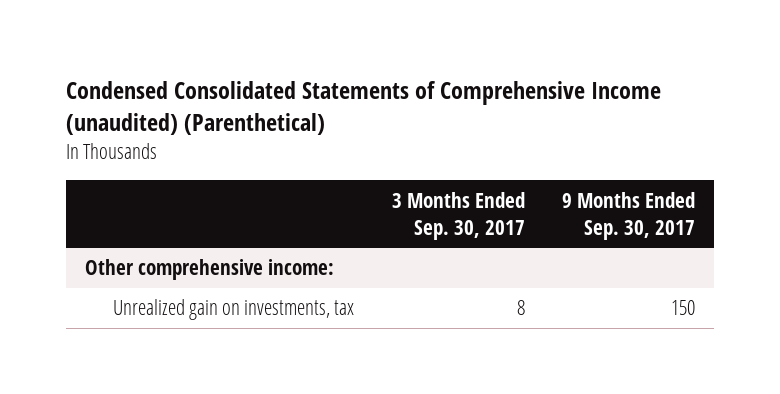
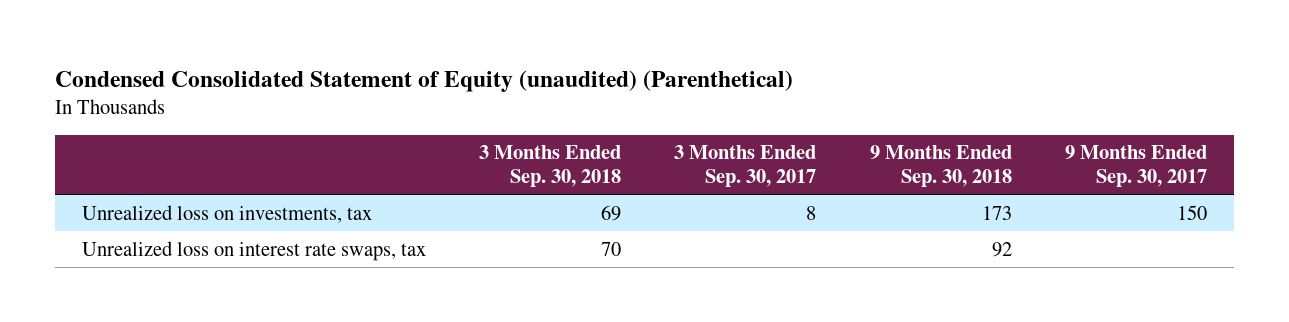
- Condensed Consolidated Statements of Comprehensive Income (unaudited) (Parenthetical)
+ Condensed Consolidated Statement of Equity (unaudited) (Parenthetical)
- | 3 Months Ended Sep. 30, 2017 | 9 Months Ended Sep. 30, 2017
+ | 3 Months Ended Sep. 30, 2018 | 3 Months Ended Sep. 30, 2017 | 9 Months Ended Sep. 30, 2018 | 9 Months Ended Sep. 30, 2017
- Other comprehensive income:
- Unrealized gain on investments, tax | 8 | 150
+ Unrealized loss on investments, tax | 69 | 8 | 173 | 150
+ Unrealized loss on interest rate swaps, tax | 70 | | 92 |

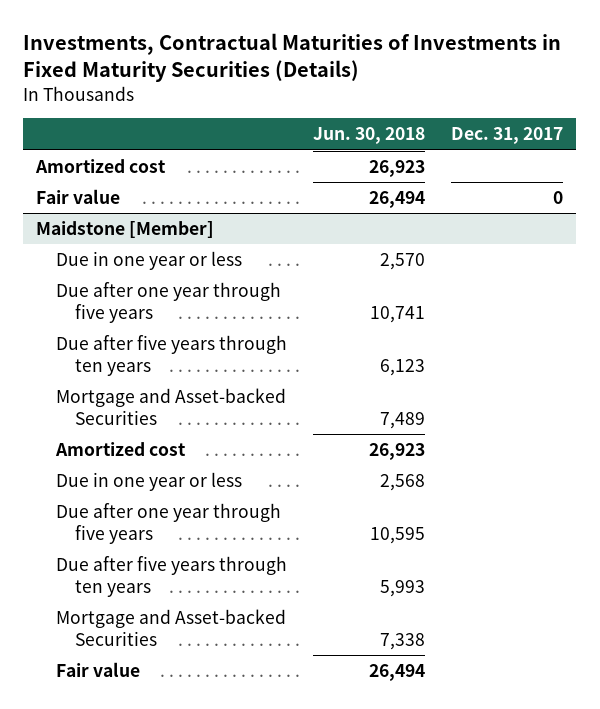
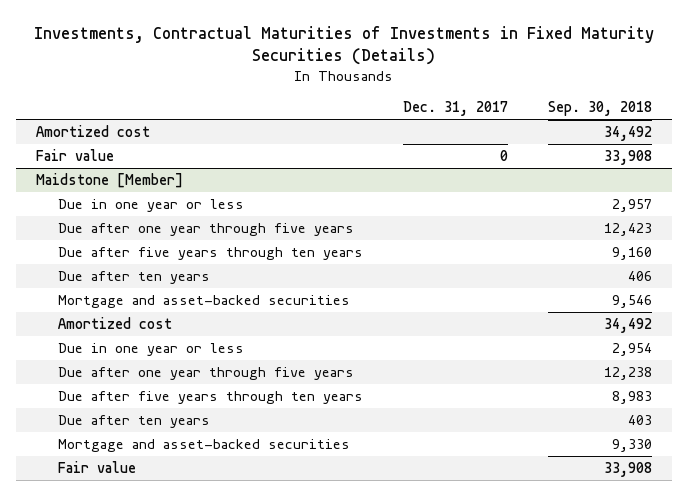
- | Jun. 30, 2018 | Dec. 31, 2017
+ | Dec. 31, 2017 | Sep. 30, 2018
@ Maidstone [Member]
- Mortgage and Asset-backed Securities | 7,489 |
+ Due after ten years | | 406
+ Mortgage and asset-backed securities | | 9,546
- Mortgage and Asset-backed Securities | 7,338 |
+ Due after ten years | | 403
+ Mortgage and asset-backed securities | | 9,330

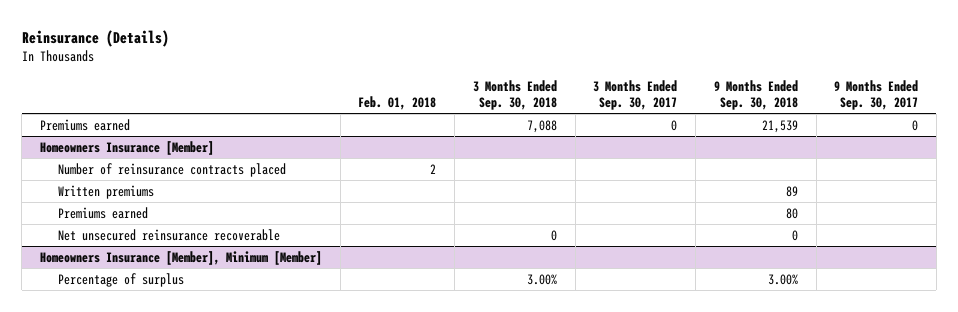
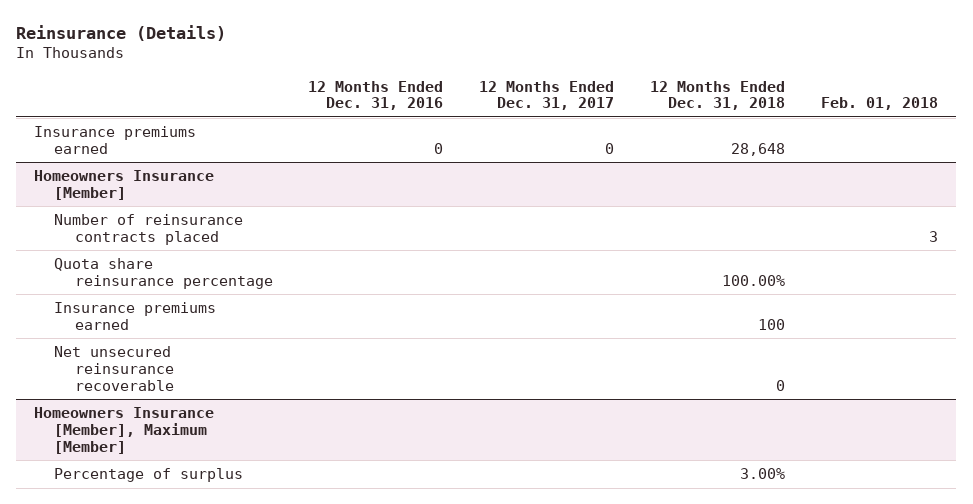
- | Feb. 01, 2018 | 3 Months Ended Sep. 30, 2018 | 3 Months Ended Sep. 30, 2017 | 9 Months Ended Sep. 30, 2018 | 9 Months Ended Sep. 30, 2017
+ | 12 Months Ended Dec. 31, 2016 | 12 Months Ended Dec. 31, 2017 | 12 Months Ended Dec. 31, 2018 | Feb. 01, 2018
- Premiums earned | | 7,088 | 0 | 21,539 | 0
+ Insurance premiums earned | 0 | 0 | 28,648 |
@ Homeowners Insurance [Member]
- Number of reinsurance contracts placed | 2 | | | |
- Written premiums | | | | 89 |
- Premiums earned | | | | 80 |
+ Number of reinsurance contracts placed | | | | 3
+ Quota share reinsurance percentage | | | 100.00% |
+ Insurance premiums earned | | | 100 |
- Homeowners Insurance [Member], Minimum [Member]
+ Homeowners Insurance [Member], Maximum [Member]

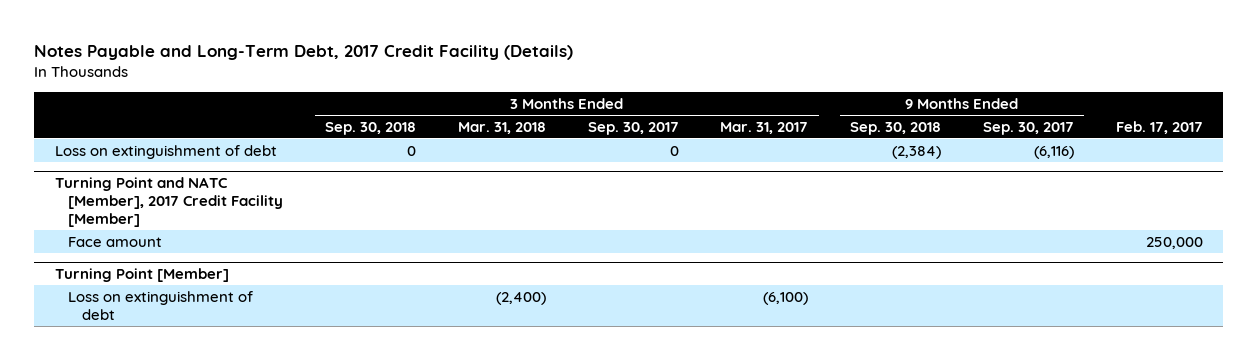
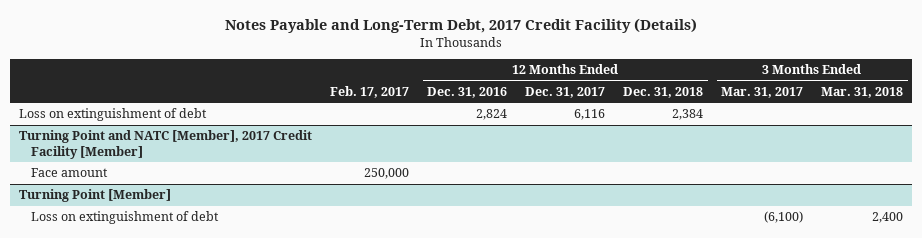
- | 3 Months Ended Sep. 30, 2018 | 3 Months Ended Mar. 31, 2018 | 3 Months Ended Sep. 30, 2017 | 3 Months Ended Mar. 31, 2017 | 9 Months Ended Sep. 30, 2018 | 9 Months Ended Sep. 30, 2017 | Feb. 17, 2017
+ | Feb. 17, 2017 | 12 Months Ended Dec. 31, 2016 | 12 Months Ended Dec. 31, 2017 | 12 Months Ended Dec. 31, 2018 | 3 Months Ended Mar. 31, 2017 | 3 Months Ended Mar. 31, 2018
@ Turning Point [Member]
- Loss on extinguishment of debt | | (2,400) | | (6,100) | | |
+ Loss on extinguishment of debt | | | | | (6,100) | 2,400

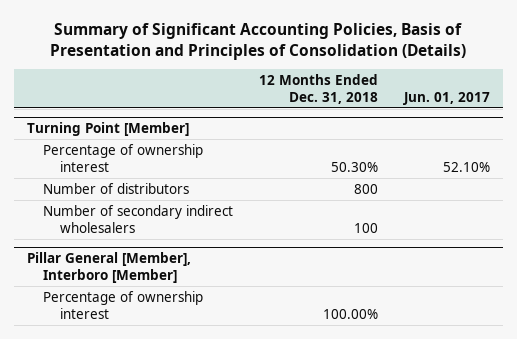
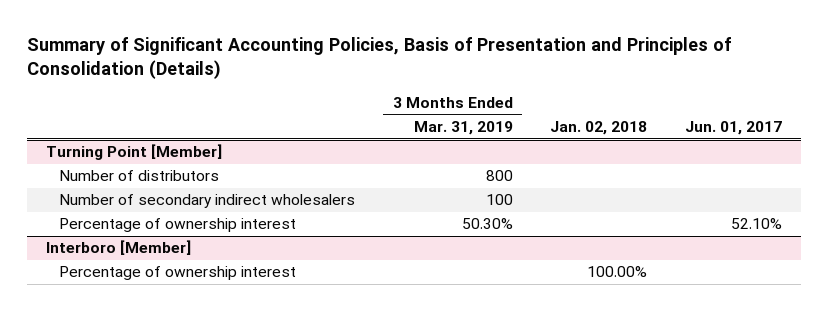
- | 12 Months Ended Dec. 31, 2018 | Jun. 01, 2017
+ | 3 Months Ended Mar. 31, 2019 | Jan. 02, 2018 | Jun. 01, 2017
- Pillar General [Member], Interboro [Member]
@ Turning Point [Member]
moved down: Percentage of ownership interest | 50.30% | | 52.10%
+ Interboro [Member]

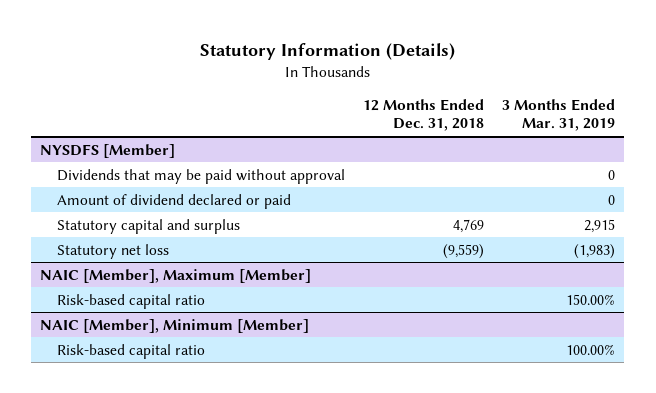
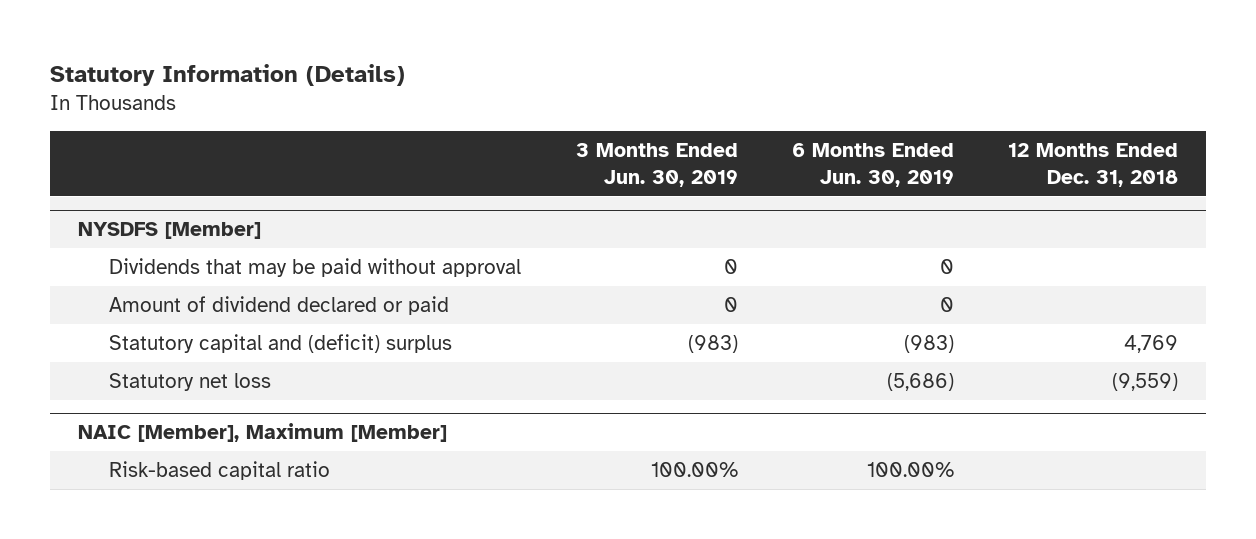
- | 12 Months Ended Dec. 31, 2018 | 3 Months Ended Mar. 31, 2019
+ | 3 Months Ended Jun. 30, 2019 | 6 Months Ended Jun. 30, 2019 | 12 Months Ended Dec. 31, 2018
@ NYSDFS [Member]
- Statutory capital and surplus | 4,769 | 2,915
+ Statutory capital and (deficit) surplus | (983) | (983) | 4,769
- NAIC [Member], Minimum [Member]
- Risk-based capital ratio | | 100.00%

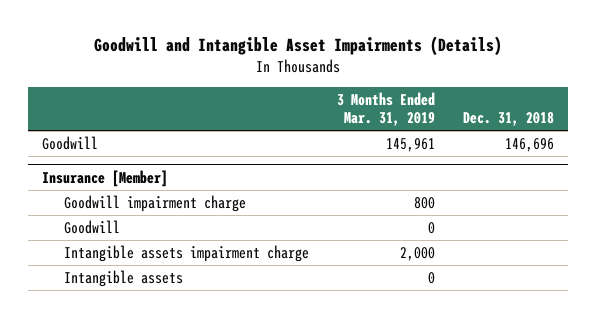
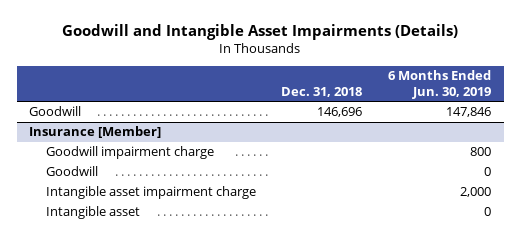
- | 3 Months Ended Mar. 31, 2019 | Dec. 31, 2018
+ | Dec. 31, 2018 | 6 Months Ended Jun. 30, 2019
@ Insurance [Member]
- Intangible assets impairment charge | 2,000 |
- Intangible assets | 0 |
+ Intangible asset impairment charge | | 2,000
+ Intangible asset | | 0

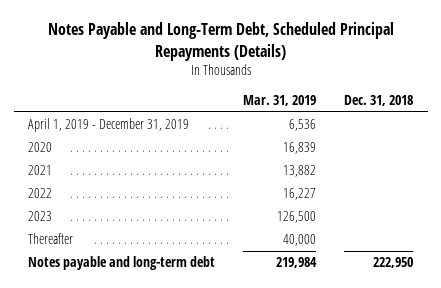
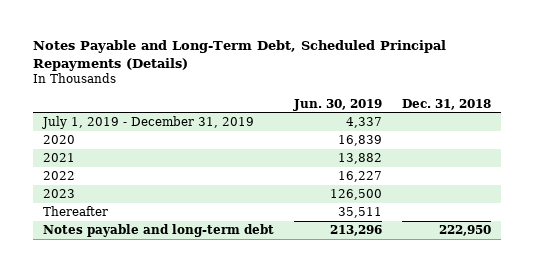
- | Mar. 31, 2019 | Dec. 31, 2018
+ | Jun. 30, 2019 | Dec. 31, 2018
- April 1, 2019 - December 31, 2019 | 6,536 |
+ July 1, 2019 - December 31, 2019 | 4,337 |

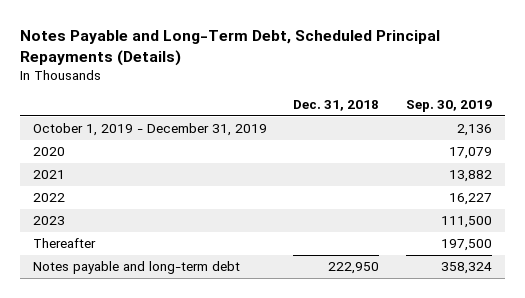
- | Jun. 30, 2019 | Dec. 31, 2018
+ | Dec. 31, 2018 | Sep. 30, 2019
- July 1, 2019 - December 31, 2019 | 4,337 |
+ October 1, 2019 - December 31, 2019 | | 2,136

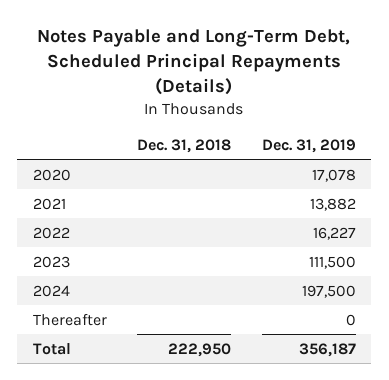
- | Dec. 31, 2018 | Sep. 30, 2019
+ | Dec. 31, 2018 | Dec. 31, 2019
- October 1, 2019 - December 31, 2019 | | 2,136
+ 2024 | | 197,500
- Notes payable and long-term debt | 222,950 | 358,324
+ Total | 222,950 | 356,187

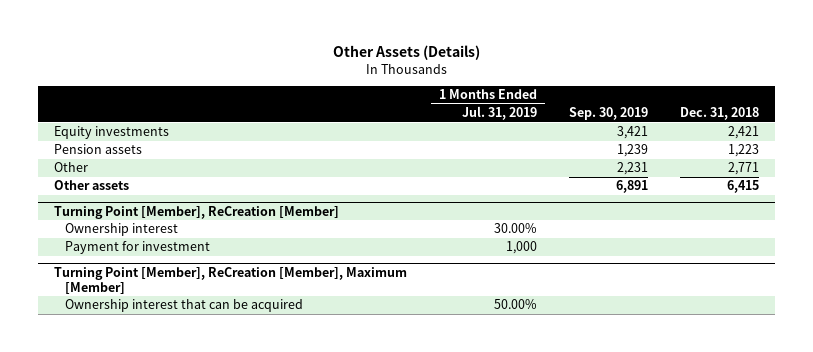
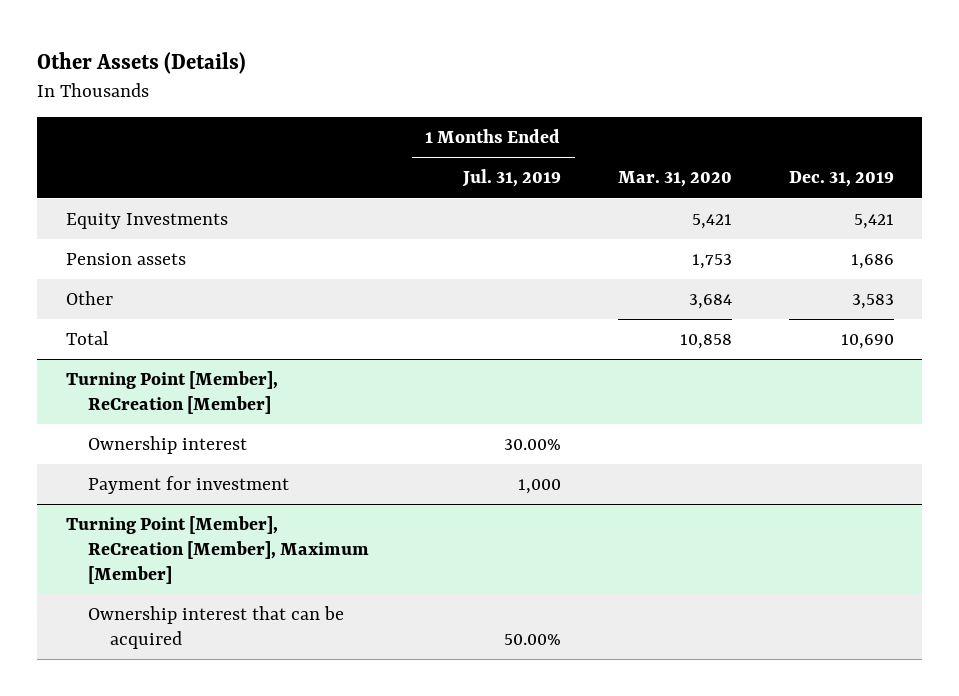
- | 1 Months Ended Jul. 31, 2019 | Sep. 30, 2019 | Dec. 31, 2018
+ | 1 Months Ended Jul. 31, 2019 | Mar. 31, 2020 | Dec. 31, 2019
- Equity investments | | 3,421 | 2,421
+ Equity Investments | | 5,421 | 5,421
- Other assets | | 6,891 | 6,415
+ Total | | 10,858 | 10,690

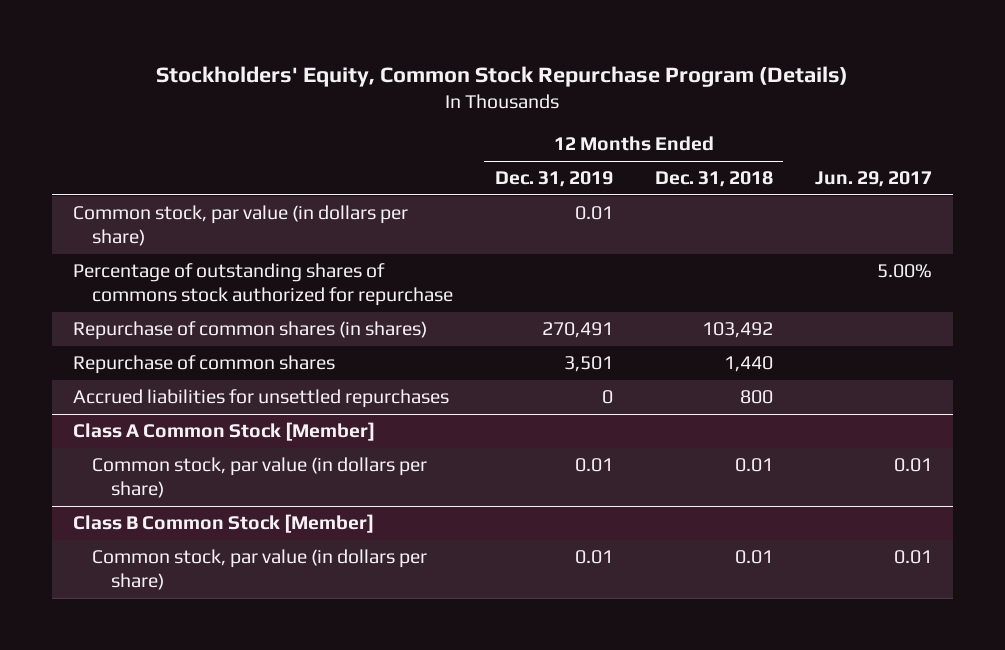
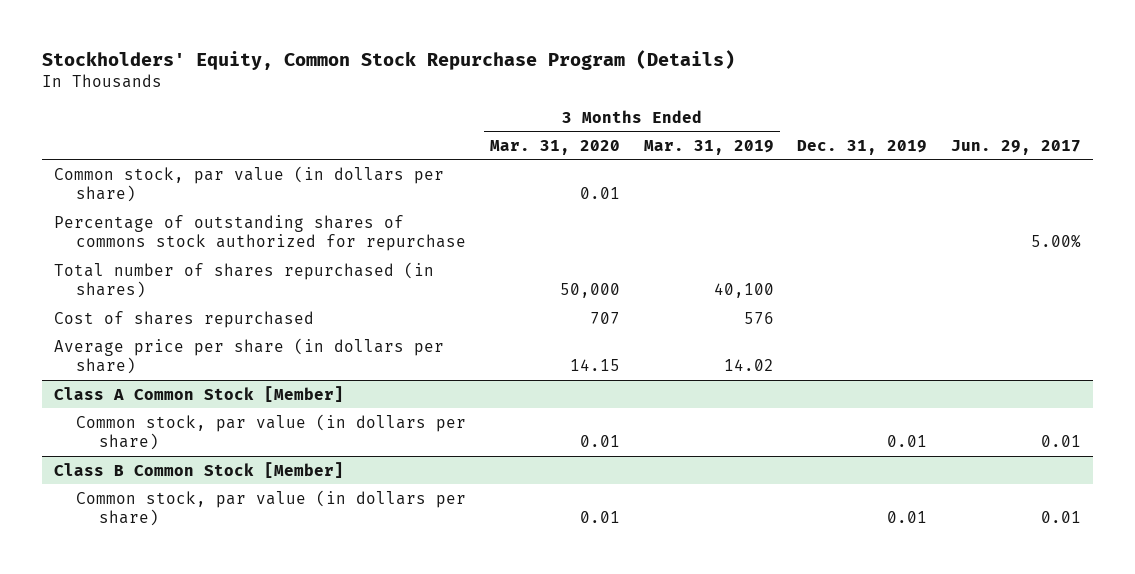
- | 12 Months Ended Dec. 31, 2019 | 12 Months Ended Dec. 31, 2018 | Jun. 29, 2017
+ | 3 Months Ended Mar. 31, 2020 | 3 Months Ended Mar. 31, 2019 | Dec. 31, 2019 | Jun. 29, 2017
- Repurchase of common shares (in shares) | 270,491 | 103,492 |
- Repurchase of common shares | 3,501 | 1,440 |
- Accrued liabilities for unsettled repurchases | 0 | 800 |
+ Total number of shares repurchased (in shares) | 50,000 | 40,100 | |
+ Cost of shares repurchased | 707 | 576 | |
+ Average price per share (in dollars per share) | 14.15 | 14.02 | |

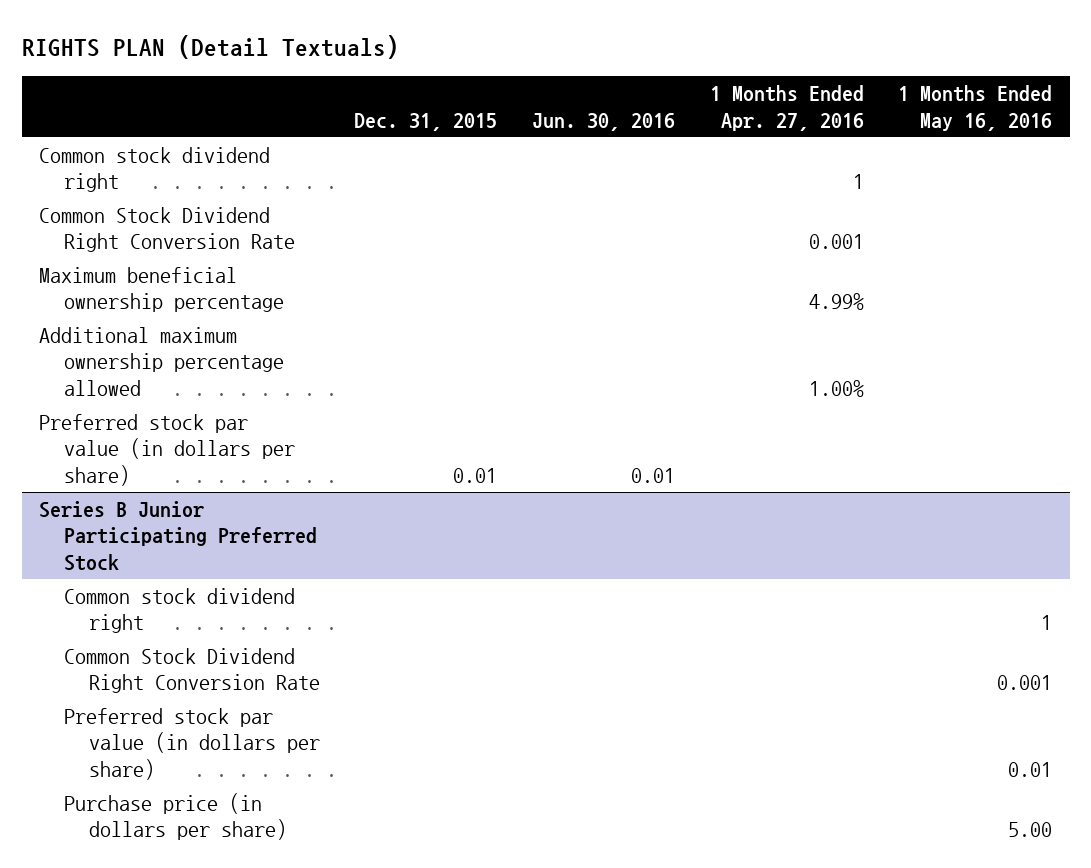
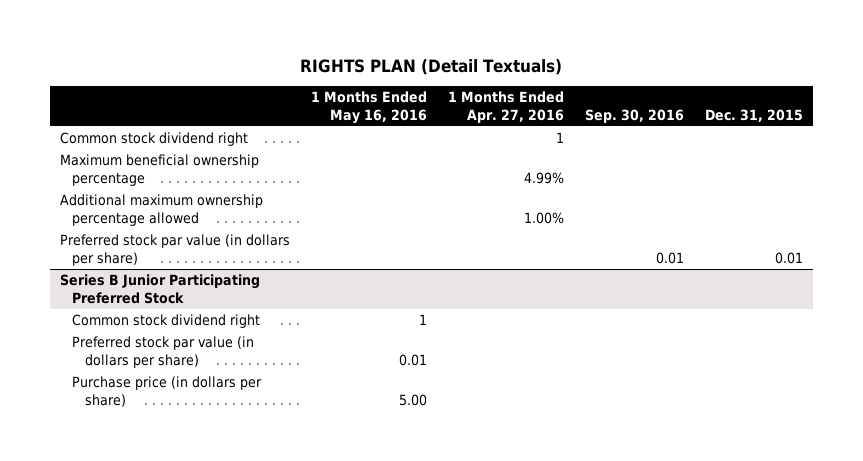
- | Dec. 31, 2015 | Jun. 30, 2016 | 1 Months Ended Apr. 27, 2016 | 1 Months Ended May 16, 2016
+ | 1 Months Ended May 16, 2016 | 1 Months Ended Apr. 27, 2016 | Sep. 30, 2016 | Dec. 31, 2015
- Common Stock Dividend Right Conversion Rate | | | 0.001 |
@ Series B Junior Participating Preferred Stock
- Common Stock Dividend Right Conversion Rate | | | | 0.001

